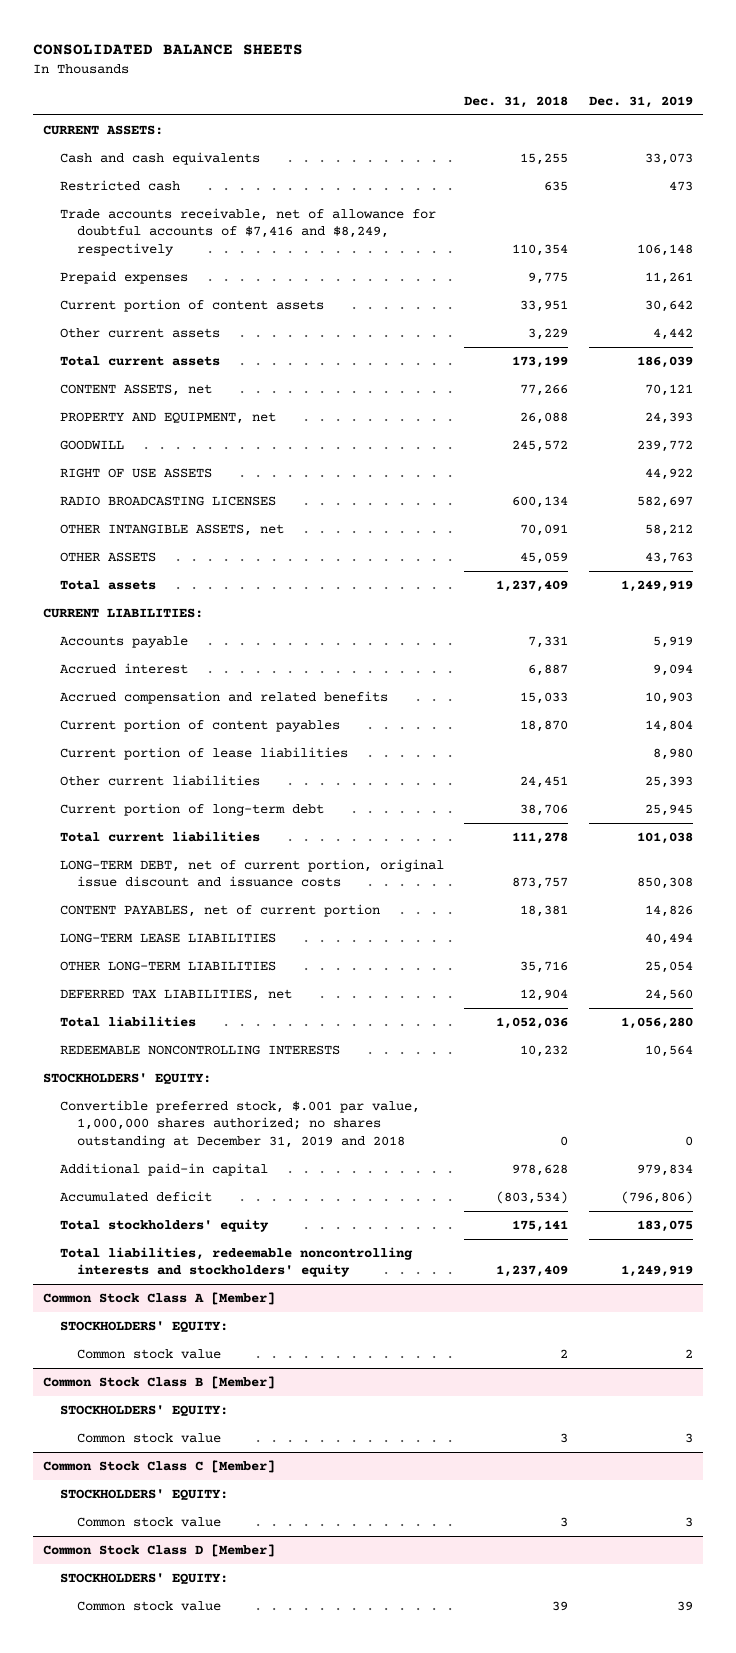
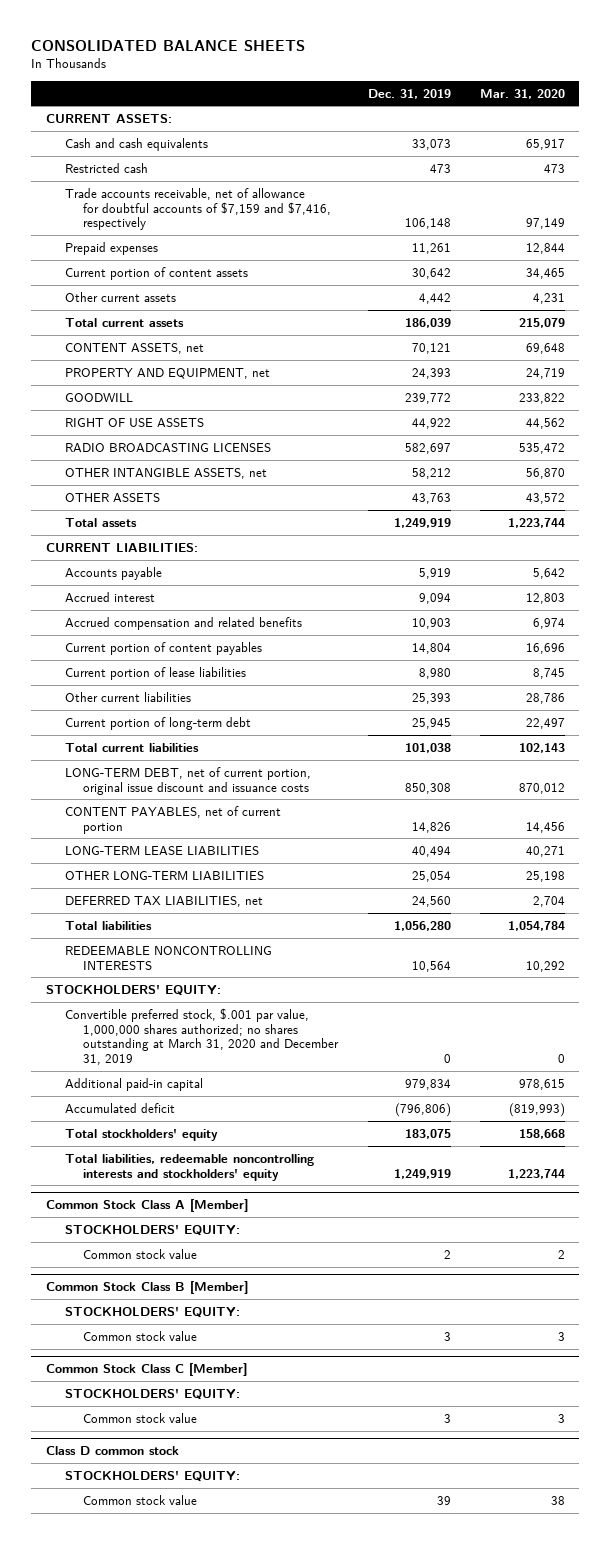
- | Dec. 31, 2018 | Dec. 31, 2019
+ | Dec. 31, 2019 | Mar. 31, 2020
- Trade accounts receivable, net of allowance for doubtful accounts of $7,416 and $8,249, respectively | 110,354 | 106,148
+ Trade accounts receivable, net of allowance for doubtful accounts of $7,159 and $7,416, respectively | 106,148 | 97,149
- Convertible preferred stock, $.001 par value, 1,000,000 shares authorized; no shares outstanding at December 31, 2019 and 2018 | 0 | 0
+ Convertible preferred stock, $.001 par value, 1,000,000 shares authorized; no shares outstanding at March 31, 2020 and December 31, 2019 | 0 | 0
- Common Stock Class D [Member]
+ Class D common stock

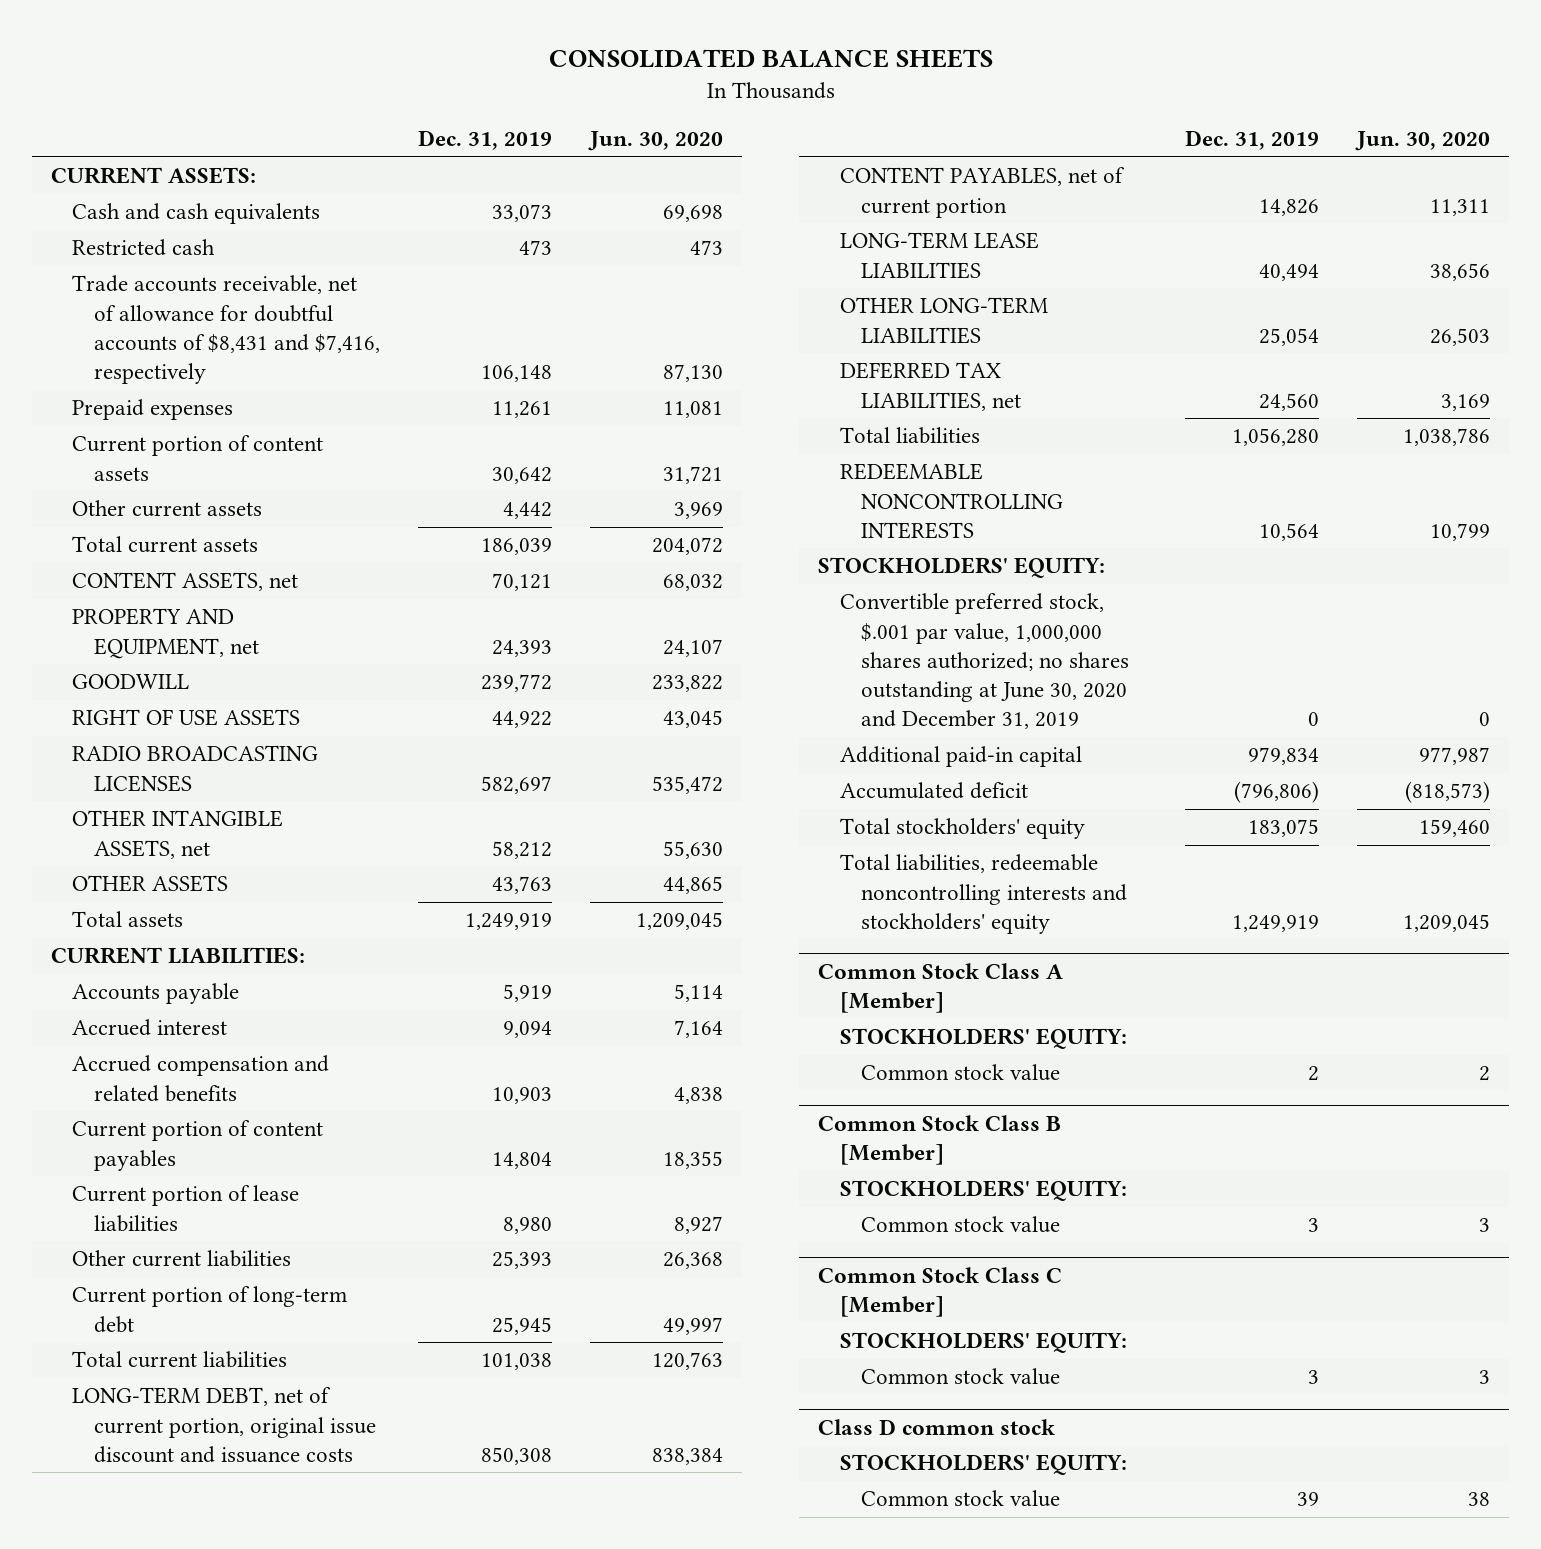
- | Dec. 31, 2019 | Mar. 31, 2020
+ | Dec. 31, 2019 | Jun. 30, 2020
- Trade accounts receivable, net of allowance for doubtful accounts of $7,159 and $7,416, respectively | 106,148 | 97,149
+ Trade accounts receivable, net of allowance for doubtful accounts of $8,431 and $7,416, respectively | 106,148 | 87,130
- Convertible preferred stock, $.001 par value, 1,000,000 shares authorized; no shares outstanding at March 31, 2020 and December 31, 2019 | 0 | 0
+ Convertible preferred stock, $.001 par value, 1,000,000 shares authorized; no shares outstanding at June 30, 2020 and December 31, 2019 | 0 | 0

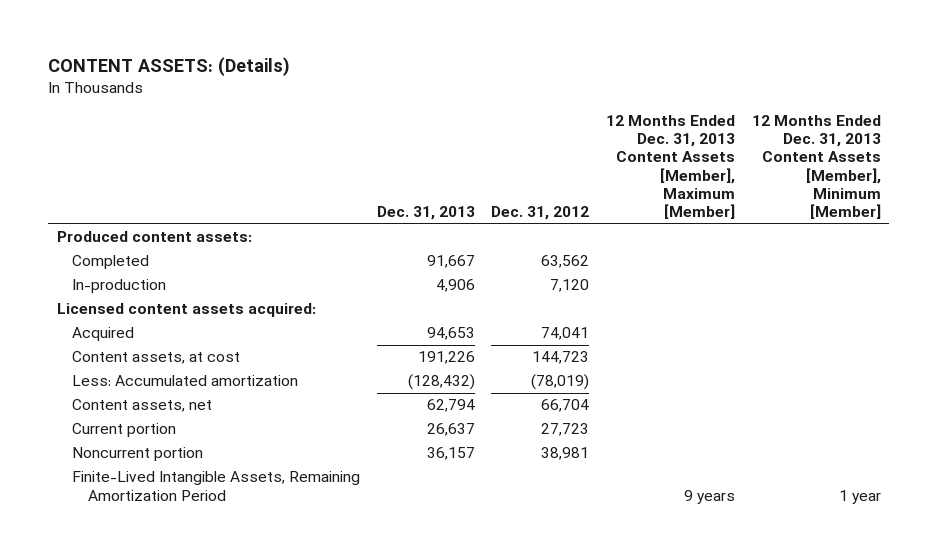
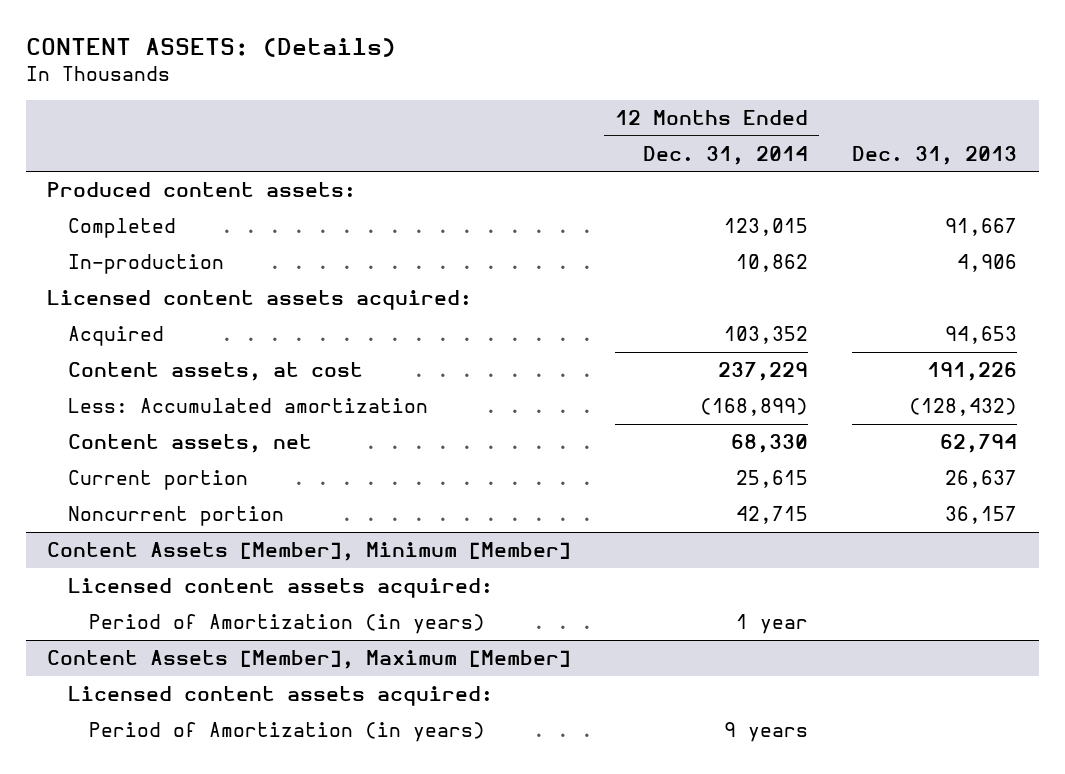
- | Dec. 31, 2013 | Dec. 31, 2012 | 12 Months Ended Dec. 31, 2013 Content Assets [Member], Maximum [Member] | 12 Months Ended Dec. 31, 2013 Content Assets [Member], Minimum [Member]
+ | 12 Months Ended Dec. 31, 2014 | Dec. 31, 2013
- Finite-Lived Intangible Assets, Remaining Amortization Period | | | 9 years | 1 year
+ Content Assets [Member], Minimum [Member]
+ Licensed content assets acquired:
+ Period of Amortization (in years) | 1 year |
+ Content Assets [Member], Maximum [Member]
+ Licensed content assets acquired:
+ Period of Amortization (in years) | 9 years |

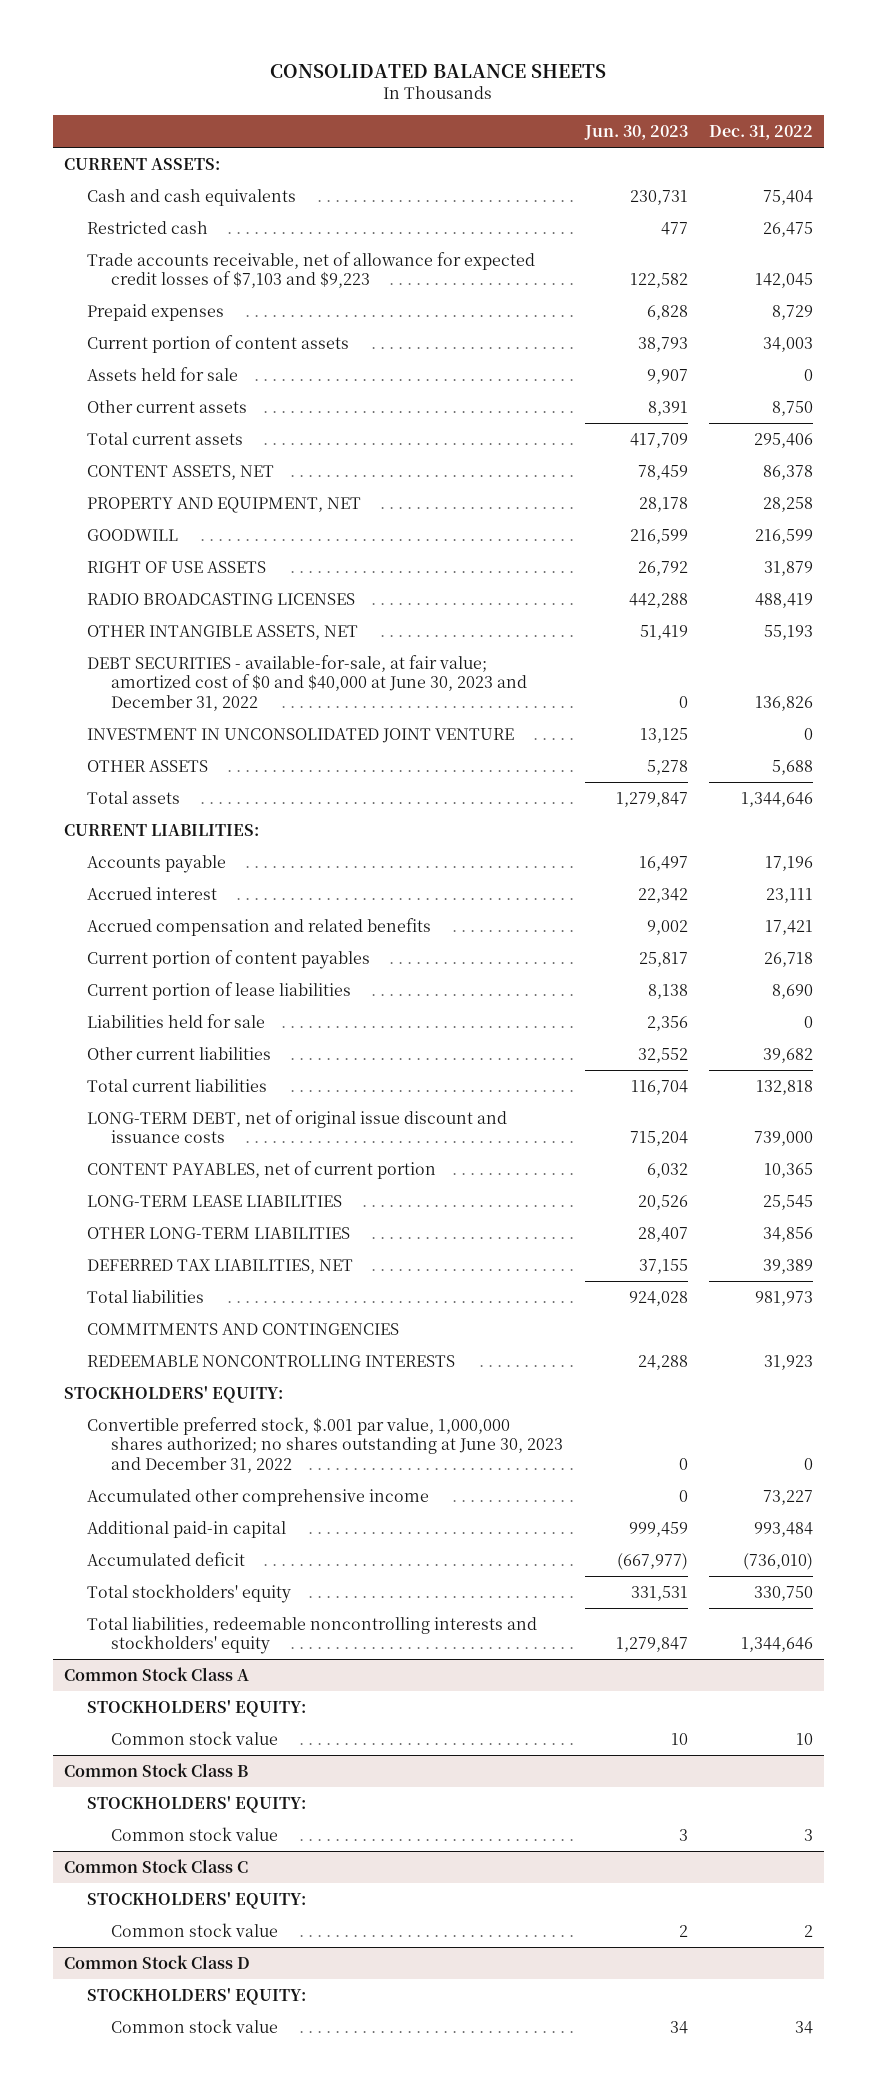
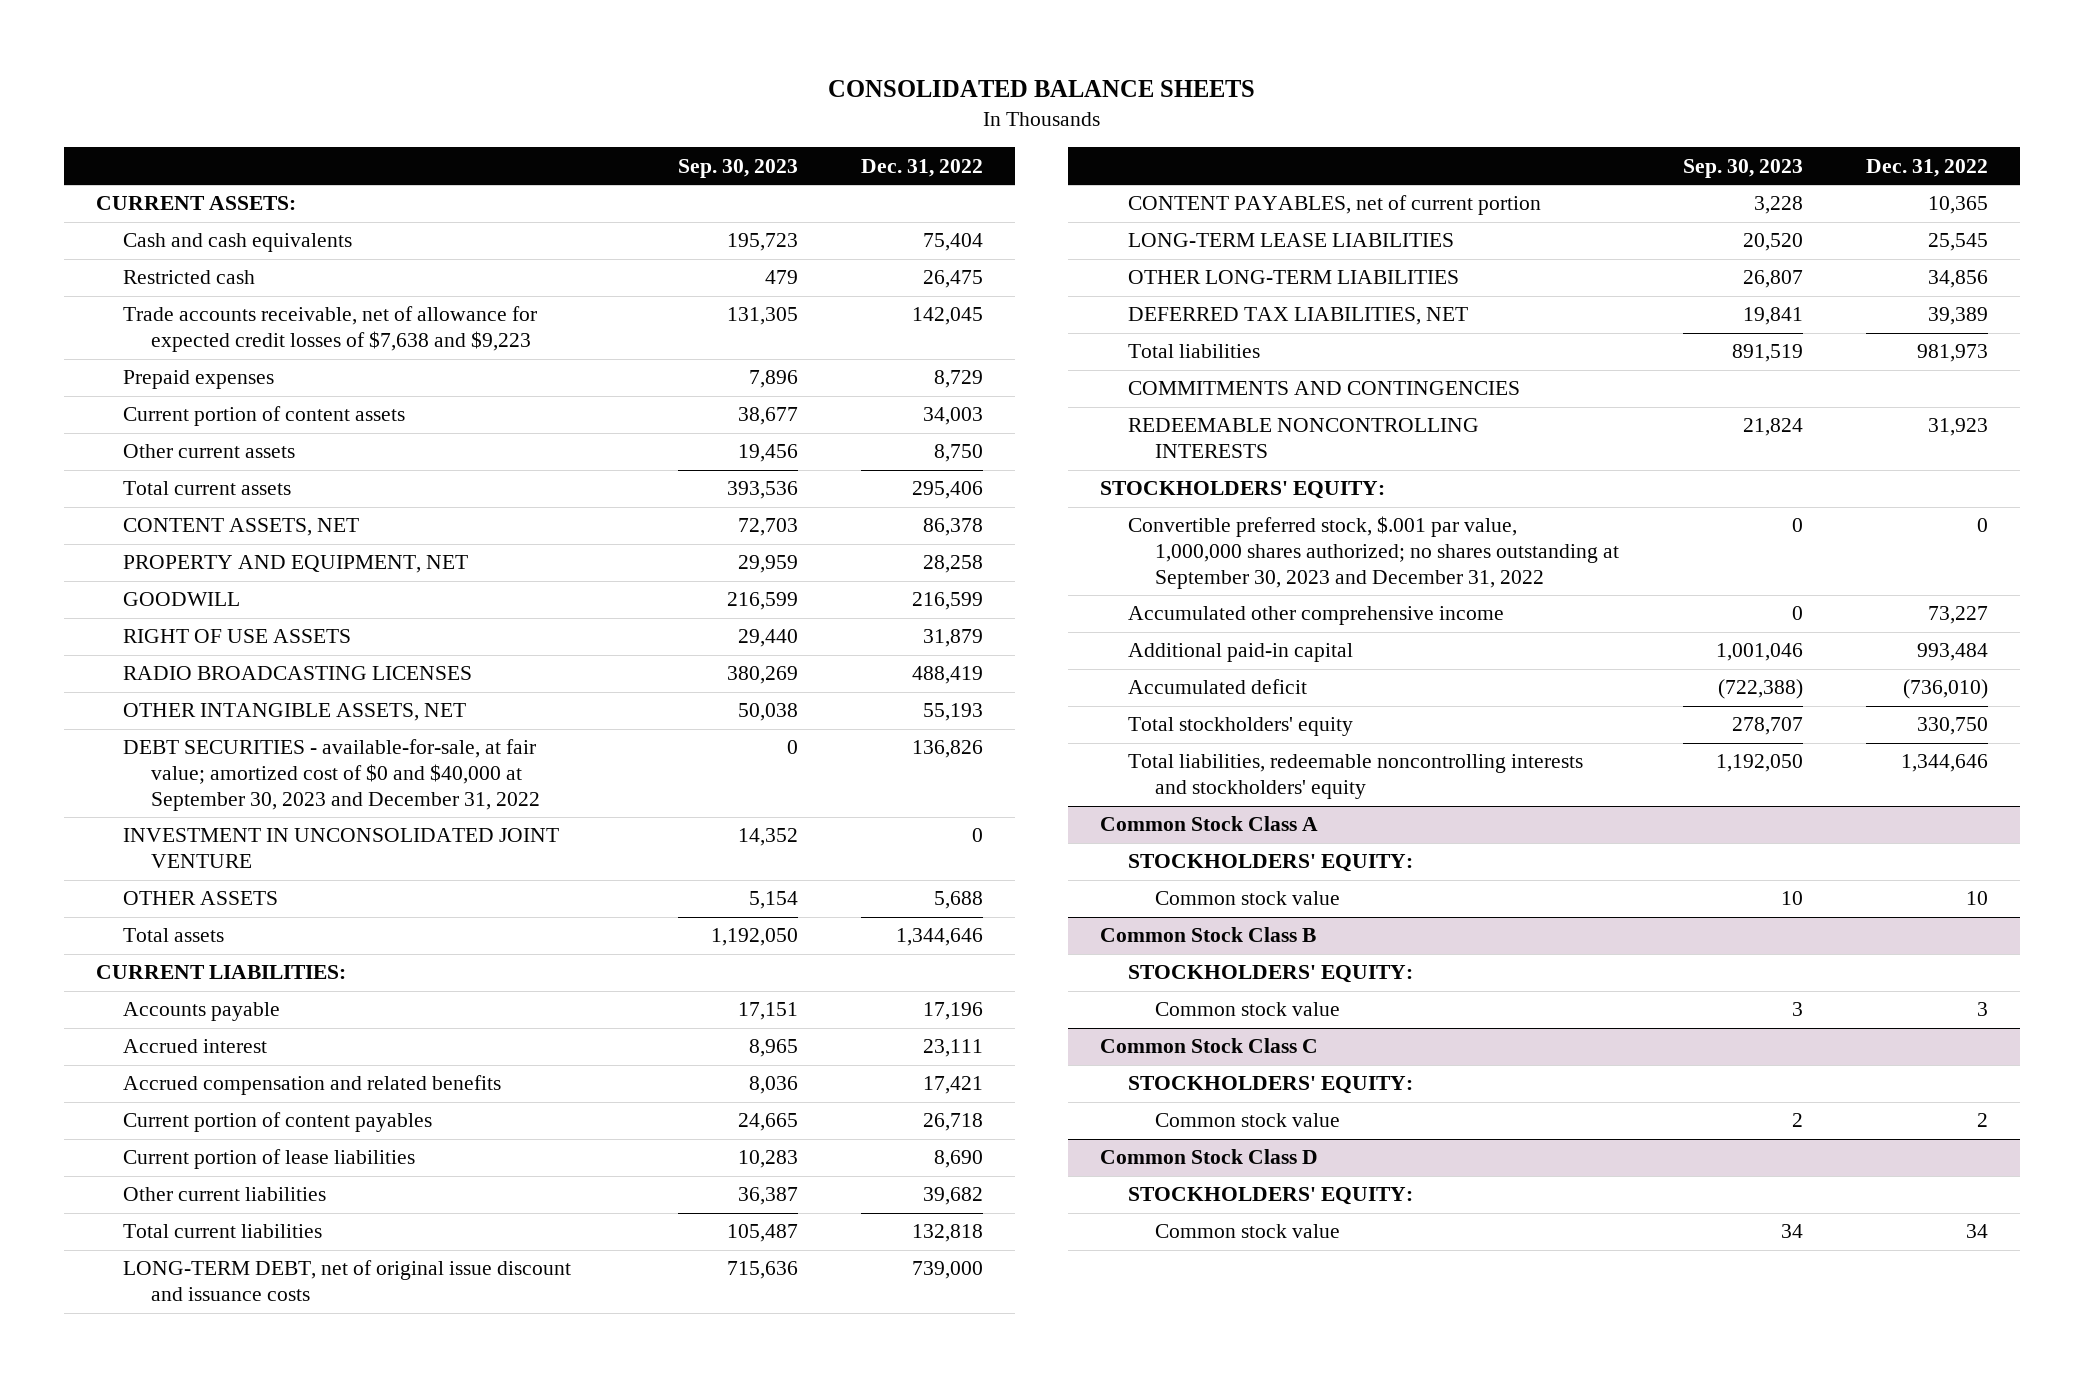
- | Jun. 30, 2023 | Dec. 31, 2022
+ | Sep. 30, 2023 | Dec. 31, 2022
- Trade accounts receivable, net of allowance for expected credit losses of $7,103 and $9,223 | 122,582 | 142,045
+ Trade accounts receivable, net of allowance for expected credit losses of $7,638 and $9,223 | 131,305 | 142,045
- Assets held for sale | 9,907 | 0
- DEBT SECURITIES - available-for-sale, at fair value; amortized cost of $0 and $40,000 at June 30, 2023 and December 31, 2022 | 0 | 136,826
+ DEBT SECURITIES - available-for-sale, at fair value; amortized cost of $0 and $40,000 at September 30, 2023 and December 31, 2022 | 0 | 136,826
- Liabilities held for sale | 2,356 | 0
- Convertible preferred stock, $.001 par value, 1,000,000 shares authorized; no shares outstanding at June 30, 2023 and December 31, 2022 | 0 | 0
+ Convertible preferred stock, $.001 par value, 1,000,000 shares authorized; no shares outstanding at September 30, 2023 and December 31, 2022 | 0 | 0

